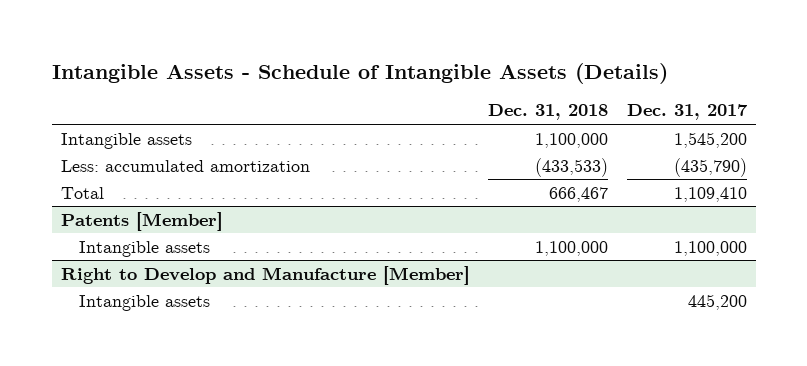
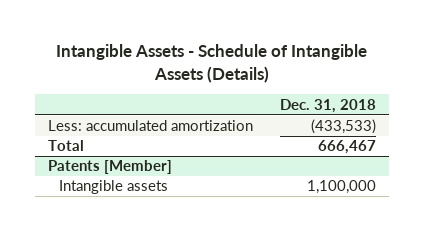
- | Dec. 31, 2018 | Dec. 31, 2017
+ | Dec. 31, 2018
- Intangible assets | 1,100,000 | 1,545,200
- Right to Develop and Manufacture [Member]
- Intangible assets | | 445,200

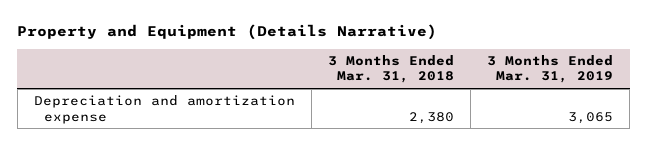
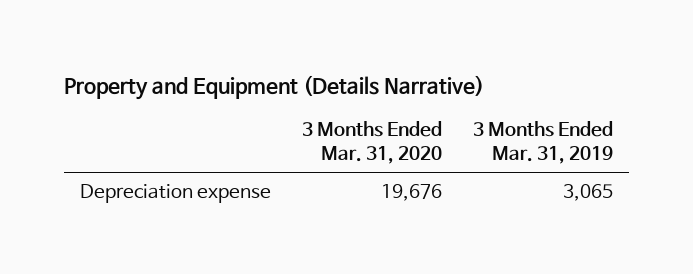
- | 3 Months Ended Mar. 31, 2018 | 3 Months Ended Mar. 31, 2019
+ | 3 Months Ended Mar. 31, 2020 | 3 Months Ended Mar. 31, 2019
- Depreciation and amortization expense | 2,380 | 3,065
+ Depreciation expense | 19,676 | 3,065

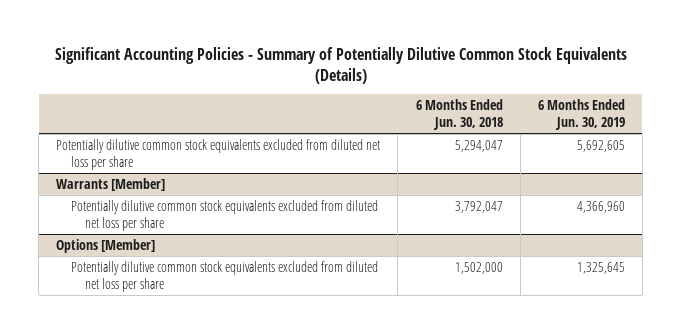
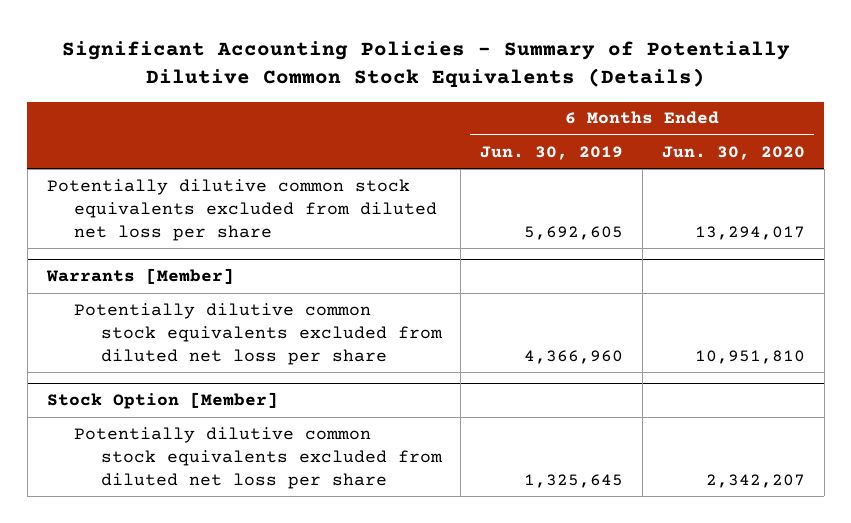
- | 6 Months Ended Jun. 30, 2018 | 6 Months Ended Jun. 30, 2019
+ | 6 Months Ended Jun. 30, 2019 | 6 Months Ended Jun. 30, 2020
- Options [Member]
+ Stock Option [Member]

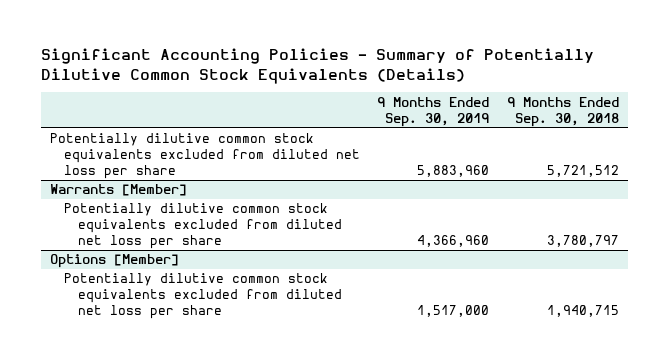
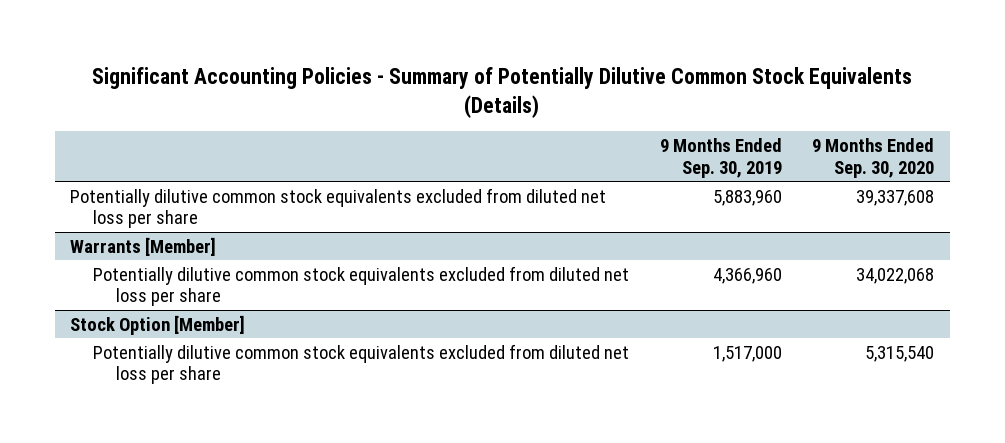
- | 9 Months Ended Sep. 30, 2019 | 9 Months Ended Sep. 30, 2018
+ | 9 Months Ended Sep. 30, 2019 | 9 Months Ended Sep. 30, 2020
- Options [Member]
+ Stock Option [Member]

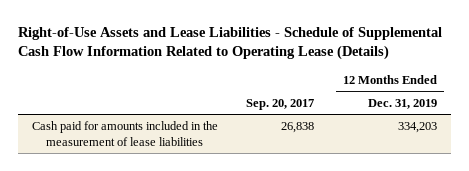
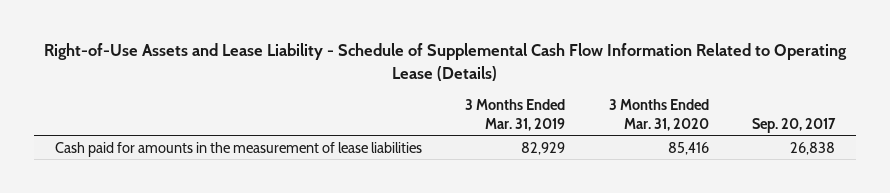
- Right-of-Use Assets and Lease Liabilities - Schedule of Supplemental Cash Flow Information Related to Operating Lease (Details)
+ Right-of-Use Assets and Lease Liability - Schedule of Supplemental Cash Flow Information Related to Operating Lease (Details)
- | Sep. 20, 2017 | 12 Months Ended Dec. 31, 2019
+ | 3 Months Ended Mar. 31, 2019 | 3 Months Ended Mar. 31, 2020 | Sep. 20, 2017
- Cash paid for amounts included in the measurement of lease liabilities | 26,838 | 334,203
+ Cash paid for amounts in the measurement of lease liabilities | 82,929 | 85,416 | 26,838

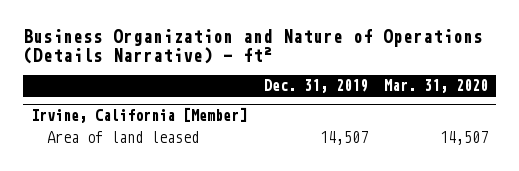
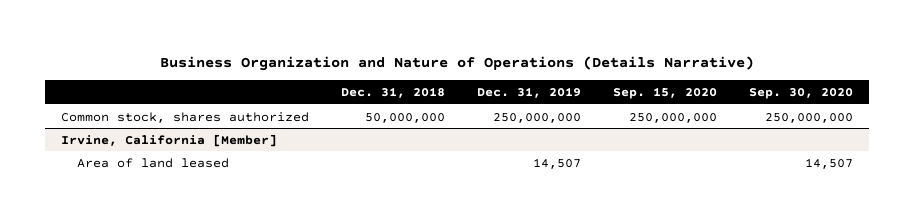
- Business Organization and Nature of Operations (Details Narrative) - ft²
+ Business Organization and Nature of Operations (Details Narrative)
- | Dec. 31, 2019 | Mar. 31, 2020
+ | Dec. 31, 2018 | Dec. 31, 2019 | Sep. 15, 2020 | Sep. 30, 2020
+ Common stock, shares authorized | 50,000,000 | 250,000,000 | 250,000,000 | 250,000,000

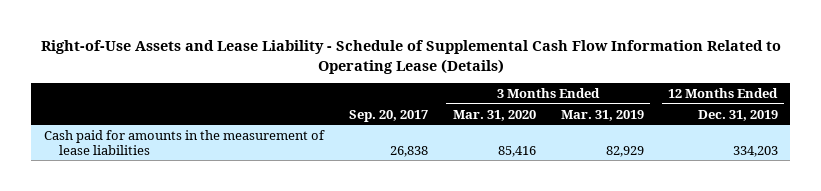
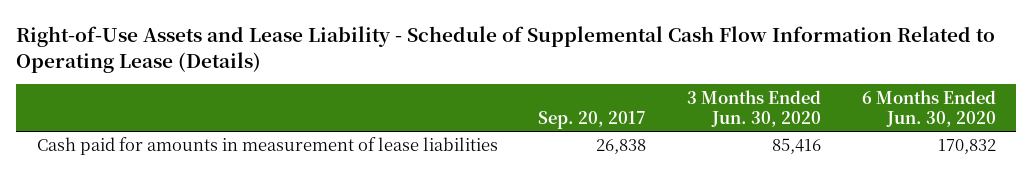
- | Sep. 20, 2017 | 3 Months Ended Mar. 31, 2020 | 3 Months Ended Mar. 31, 2019 | 12 Months Ended Dec. 31, 2019
+ | Sep. 20, 2017 | 3 Months Ended Jun. 30, 2020 | 6 Months Ended Jun. 30, 2020
- Cash paid for amounts in the measurement of lease liabilities | 26,838 | 85,416 | 82,929 | 334,203
+ Cash paid for amounts in measurement of lease liabilities | 26,838 | 85,416 | 170,832

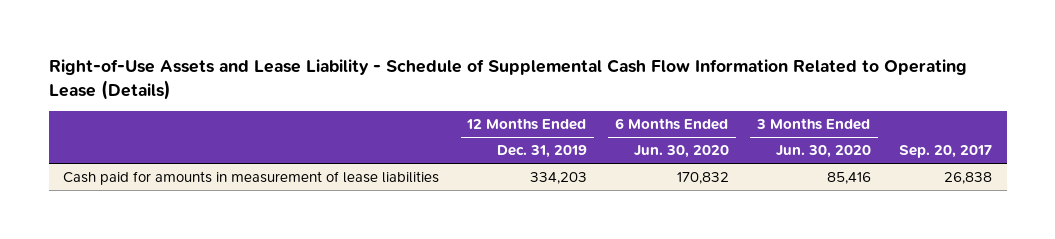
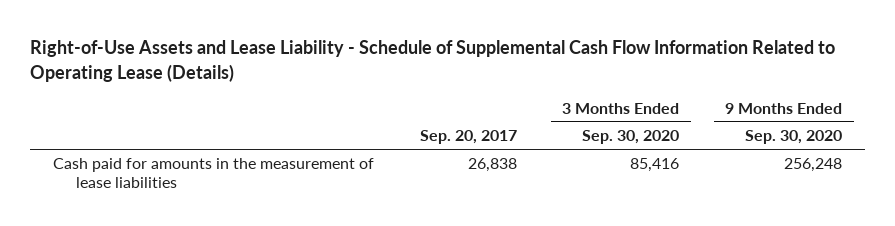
- | 12 Months Ended Dec. 31, 2019 | 6 Months Ended Jun. 30, 2020 | 3 Months Ended Jun. 30, 2020 | Sep. 20, 2017
+ | Sep. 20, 2017 | 3 Months Ended Sep. 30, 2020 | 9 Months Ended Sep. 30, 2020
- Cash paid for amounts in measurement of lease liabilities | 334,203 | 170,832 | 85,416 | 26,838
+ Cash paid for amounts in the measurement of lease liabilities | 26,838 | 85,416 | 256,248

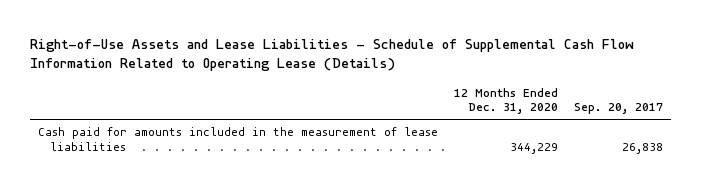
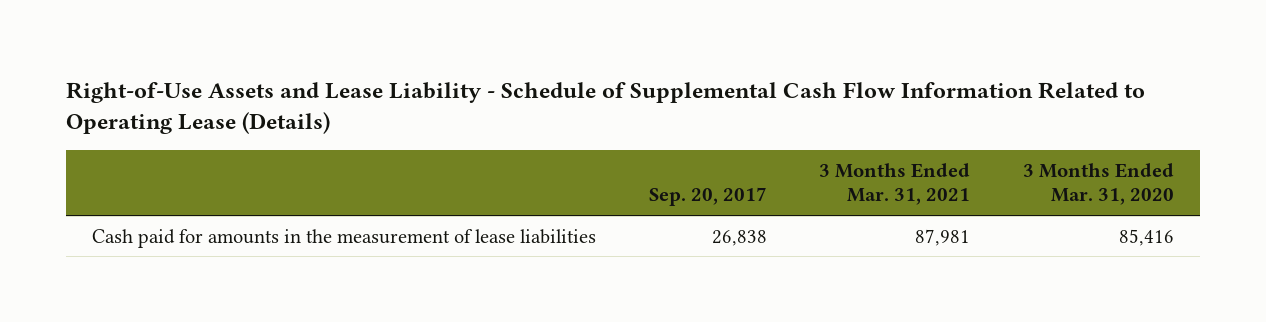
- Right-of-Use Assets and Lease Liabilities - Schedule of Supplemental Cash Flow Information Related to Operating Lease (Details)
+ Right-of-Use Assets and Lease Liability - Schedule of Supplemental Cash Flow Information Related to Operating Lease (Details)
- | 12 Months Ended Dec. 31, 2020 | Sep. 20, 2017
+ | Sep. 20, 2017 | 3 Months Ended Mar. 31, 2021 | 3 Months Ended Mar. 31, 2020
- Cash paid for amounts included in the measurement of lease liabilities | 344,229 | 26,838
+ Cash paid for amounts in the measurement of lease liabilities | 26,838 | 87,981 | 85,416

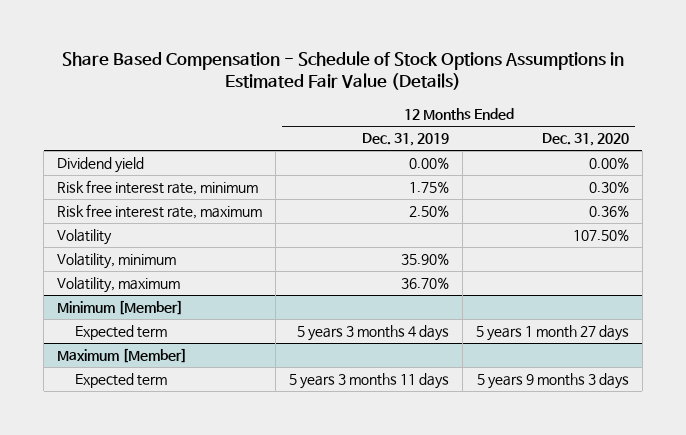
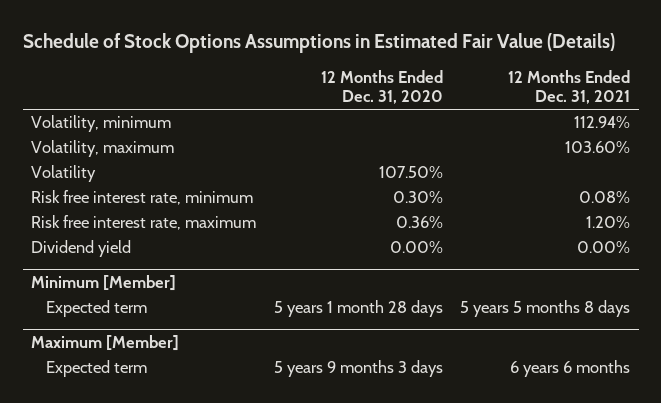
- Share Based Compensation - Schedule of Stock Options Assumptions in Estimated Fair Value (Details)
+ Schedule of Stock Options Assumptions in Estimated Fair Value (Details)
- | 12 Months Ended Dec. 31, 2019 | 12 Months Ended Dec. 31, 2020
+ | 12 Months Ended Dec. 31, 2020 | 12 Months Ended Dec. 31, 2021
moved down: Volatility | 107.50% |
moved down: Risk free interest rate, minimum | 0.30% | 0.08%
moved down: Risk free interest rate, maximum | 0.36% | 1.20%
moved down: Dividend yield | 0.00% | 0.00%
@ Minimum [Member]
- Expected term | 5 years 3 months 4 days | 5 years 1 month 27 days
+ Expected term | 5 years 1 month 28 days | 5 years 5 months 8 days

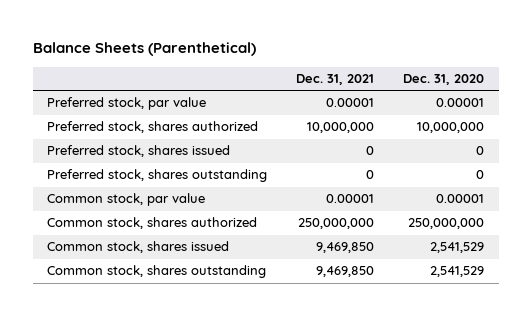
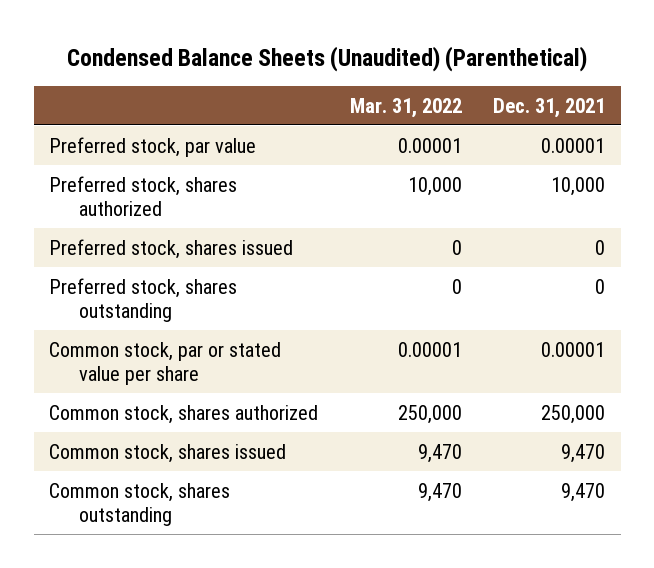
- Balance Sheets (Parenthetical)
+ Condensed Balance Sheets (Unaudited) (Parenthetical)
- | Dec. 31, 2021 | Dec. 31, 2020
+ | Mar. 31, 2022 | Dec. 31, 2021
- Preferred stock, shares authorized | 10,000,000 | 10,000,000
+ Preferred stock, shares authorized | 10,000 | 10,000
- Common stock, par value | 0.00001 | 0.00001
- Common stock, shares authorized | 250,000,000 | 250,000,000
- Common stock, shares issued | 9,469,850 | 2,541,529
- Common stock, shares outstanding | 9,469,850 | 2,541,529
+ Common stock, par or stated value per share | 0.00001 | 0.00001
+ Common stock, shares authorized | 250,000 | 250,000
+ Common stock, shares issued | 9,470 | 9,470
+ Common stock, shares outstanding | 9,470 | 9,470

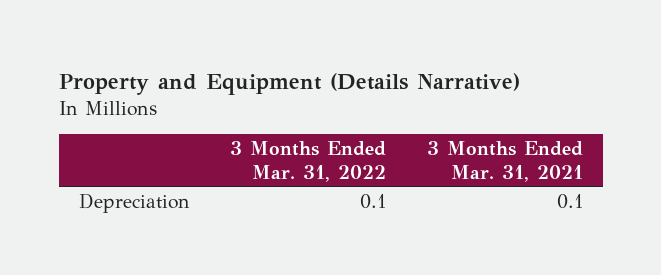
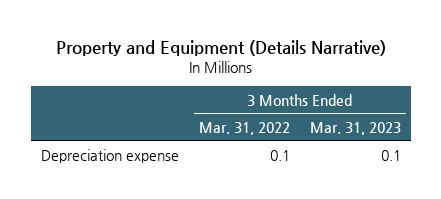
- | 3 Months Ended Mar. 31, 2022 | 3 Months Ended Mar. 31, 2021
+ | 3 Months Ended Mar. 31, 2022 | 3 Months Ended Mar. 31, 2023
- Depreciation | 0.1 | 0.1
+ Depreciation expense | 0.1 | 0.1

